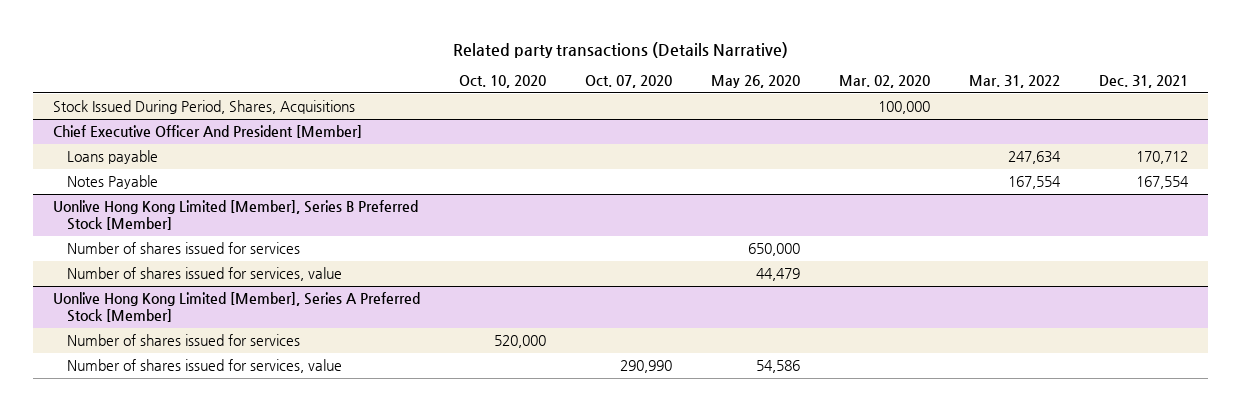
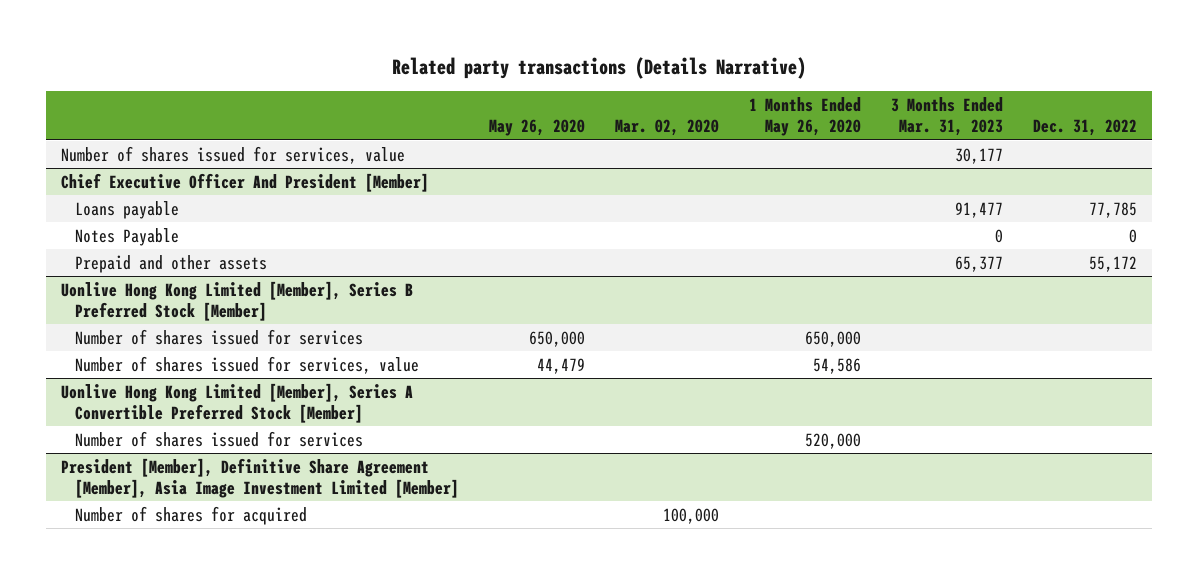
- | Oct. 10, 2020 | Oct. 07, 2020 | May 26, 2020 | Mar. 02, 2020 | Mar. 31, 2022 | Dec. 31, 2021
+ | May 26, 2020 | Mar. 02, 2020 | 1 Months Ended May 26, 2020 | 3 Months Ended Mar. 31, 2023 | Dec. 31, 2022
- Stock Issued During Period, Shares, Acquisitions | | | | 100,000 | |
+ Number of shares issued for services, value | | | | 30,177 |
@ Chief Executive Officer And President [Member]
+ Prepaid and other assets | | | | 65,377 | 55,172
- Uonlive Hong Kong Limited [Member], Series A Preferred Stock [Member]
+ Uonlive Hong Kong Limited [Member], Series A Convertible Preferred Stock [Member]
- Number of shares issued for services, value | | 290,990 | 54,586 | | |
+ President [Member], Definitive Share Agreement [Member], Asia Image Investment Limited [Member]
+ Number of shares for acquired | | 100,000 | | |

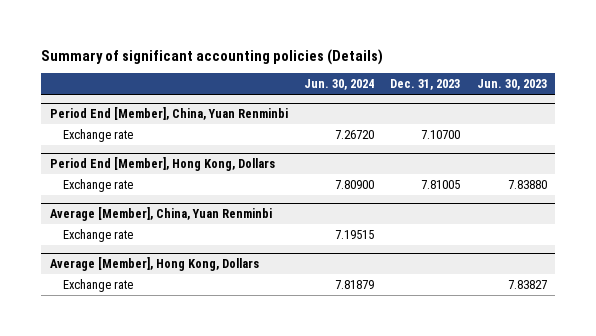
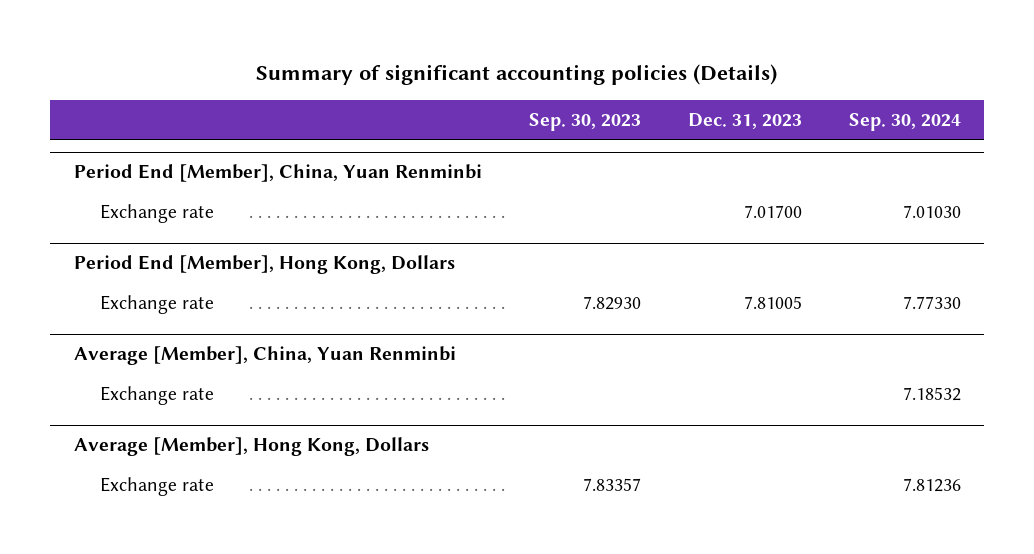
- | Jun. 30, 2024 | Dec. 31, 2023 | Jun. 30, 2023
+ | Sep. 30, 2023 | Dec. 31, 2023 | Sep. 30, 2024
@ Period End [Member], China, Yuan Renminbi
- Exchange rate | 7.26720 | 7.10700 |
+ Exchange rate | | 7.01700 | 7.01030

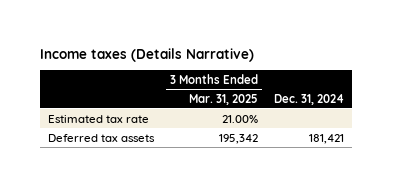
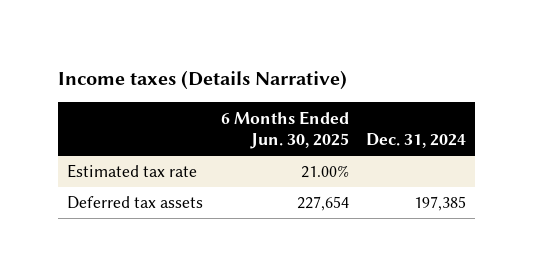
- | 3 Months Ended Mar. 31, 2025 | Dec. 31, 2024
+ | 6 Months Ended Jun. 30, 2025 | Dec. 31, 2024
- Deferred tax assets | 195,342 | 181,421
+ Deferred tax assets | 227,654 | 197,385

